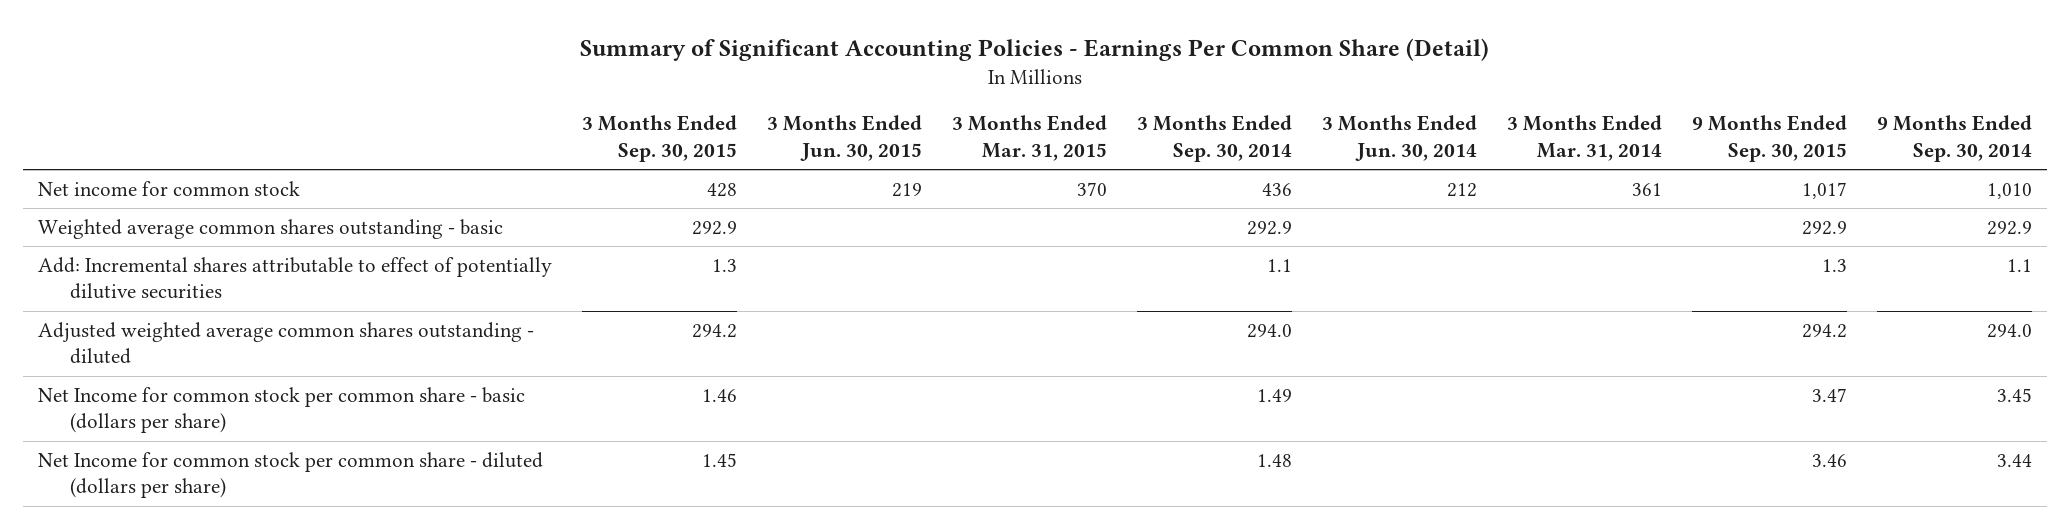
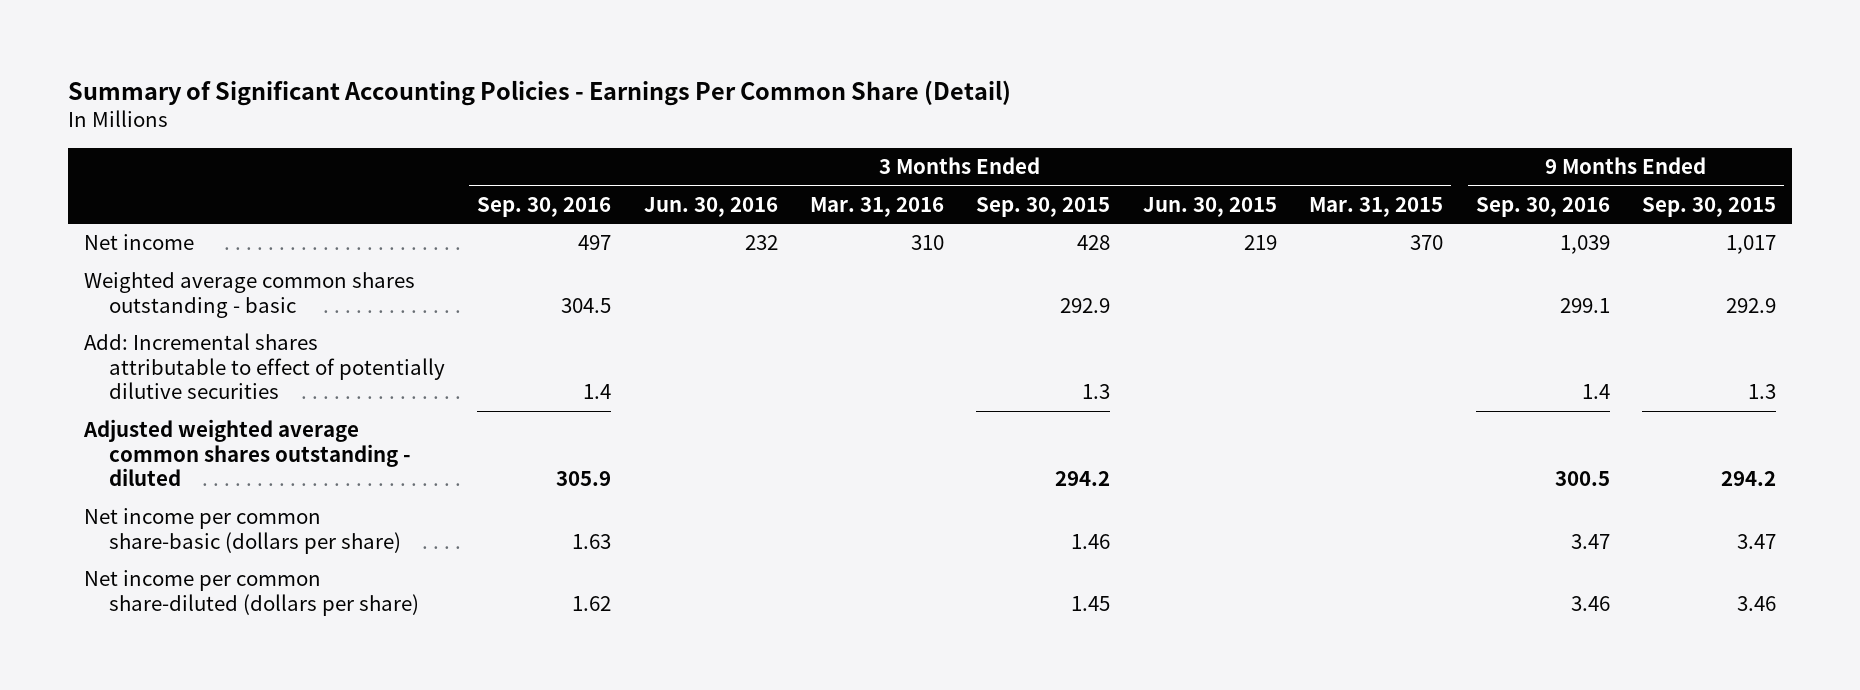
- | 3 Months Ended Sep. 30, 2015 | 3 Months Ended Jun. 30, 2015 | 3 Months Ended Mar. 31, 2015 | 3 Months Ended Sep. 30, 2014 | 3 Months Ended Jun. 30, 2014 | 3 Months Ended Mar. 31, 2014 | 9 Months Ended Sep. 30, 2015 | 9 Months Ended Sep. 30, 2014
+ | 3 Months Ended Sep. 30, 2016 | 3 Months Ended Jun. 30, 2016 | 3 Months Ended Mar. 31, 2016 | 3 Months Ended Sep. 30, 2015 | 3 Months Ended Jun. 30, 2015 | 3 Months Ended Mar. 31, 2015 | 9 Months Ended Sep. 30, 2016 | 9 Months Ended Sep. 30, 2015
- Net income for common stock | 428 | 219 | 370 | 436 | 212 | 361 | 1,017 | 1,010
+ Net income | 497 | 232 | 310 | 428 | 219 | 370 | 1,039 | 1,017
- Net Income for common stock per common share - basic (dollars per share) | 1.46 | | | 1.49 | | | 3.47 | 3.45
- Net Income for common stock per common share - diluted (dollars per share) | 1.45 | | | 1.48 | | | 3.46 | 3.44
+ Net income per common share-basic (dollars per share) | 1.63 | | | 1.46 | | | 3.47 | 3.47
+ Net income per common share-diluted (dollars per share) | 1.62 | | | 1.45 | | | 3.46 | 3.46

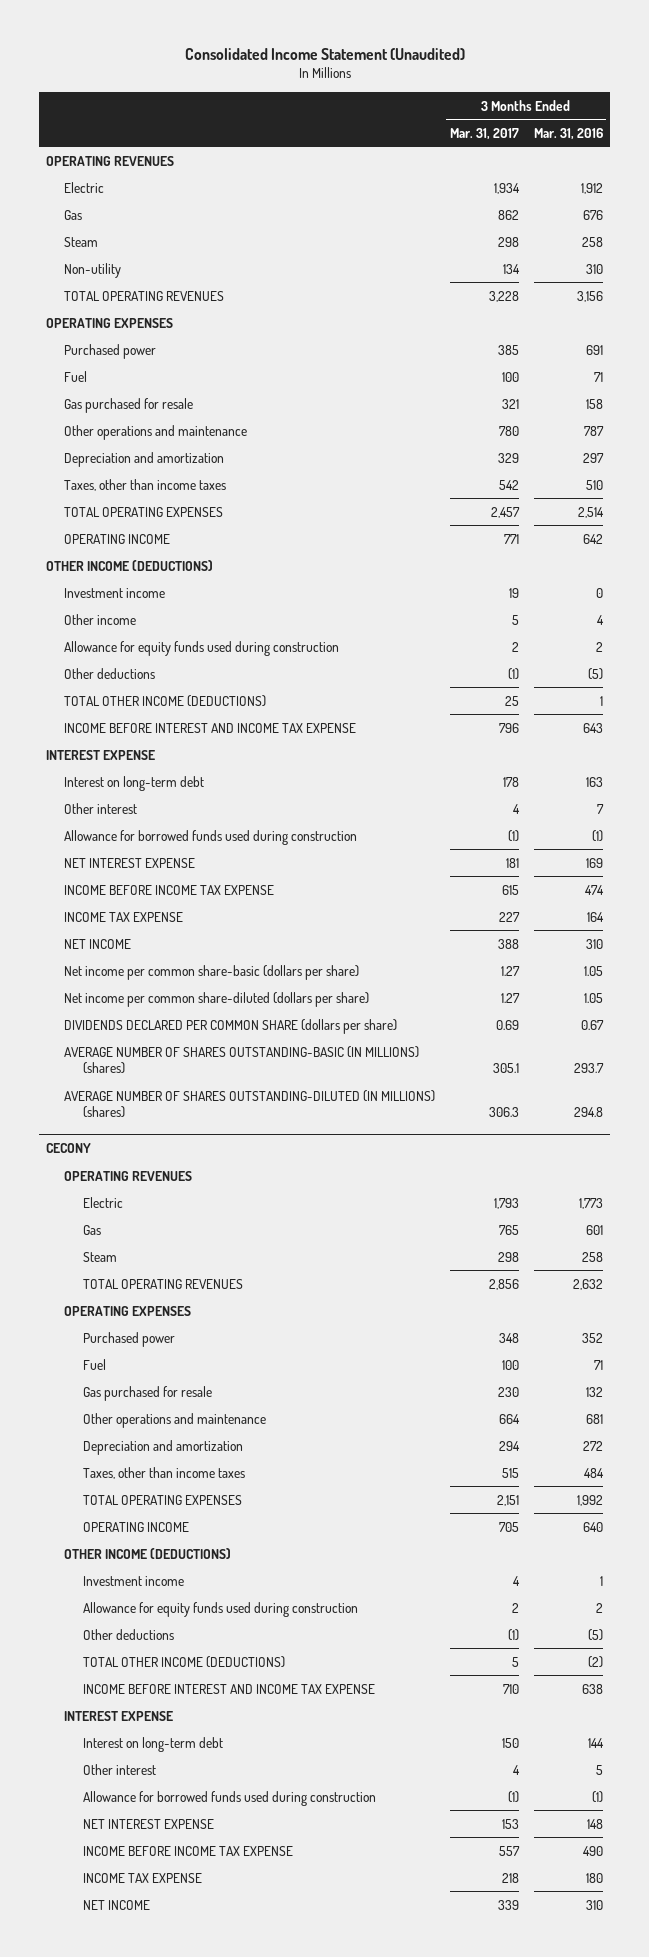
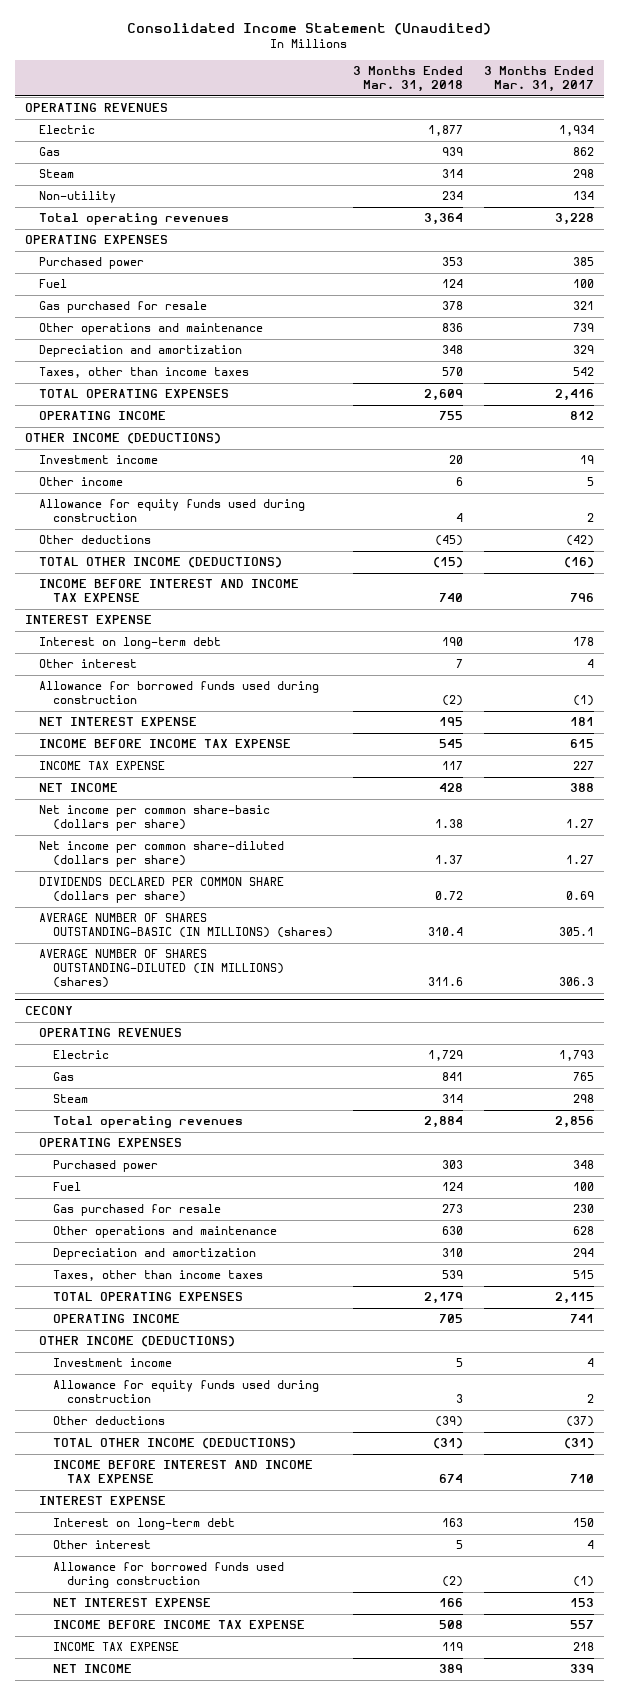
- | 3 Months Ended Mar. 31, 2017 | 3 Months Ended Mar. 31, 2016
+ | 3 Months Ended Mar. 31, 2018 | 3 Months Ended Mar. 31, 2017
- TOTAL OPERATING REVENUES | 3,228 | 3,156
+ Total operating revenues | 3,364 | 3,228
- Other operations and maintenance | 780 | 787
+ Other operations and maintenance | 836 | 739
- TOTAL OPERATING EXPENSES | 2,457 | 2,514
- OPERATING INCOME | 771 | 642
+ TOTAL OPERATING EXPENSES | 2,609 | 2,416
+ OPERATING INCOME | 755 | 812
- Other deductions | (1) | (5)
- TOTAL OTHER INCOME (DEDUCTIONS) | 25 | 1
+ Other deductions | (45) | (42)
+ TOTAL OTHER INCOME (DEDUCTIONS) | (15) | (16)
@ CECONY
- TOTAL OPERATING REVENUES | 2,856 | 2,632
+ Total operating revenues | 2,884 | 2,856
- Other operations and maintenance | 664 | 681
+ Other operations and maintenance | 630 | 628
- TOTAL OPERATING EXPENSES | 2,151 | 1,992
- OPERATING INCOME | 705 | 640
+ TOTAL OPERATING EXPENSES | 2,179 | 2,115
+ OPERATING INCOME | 705 | 741
- Other deductions | (1) | (5)
- TOTAL OTHER INCOME (DEDUCTIONS) | 5 | (2)
+ Other deductions | (39) | (37)
+ TOTAL OTHER INCOME (DEDUCTIONS) | (31) | (31)

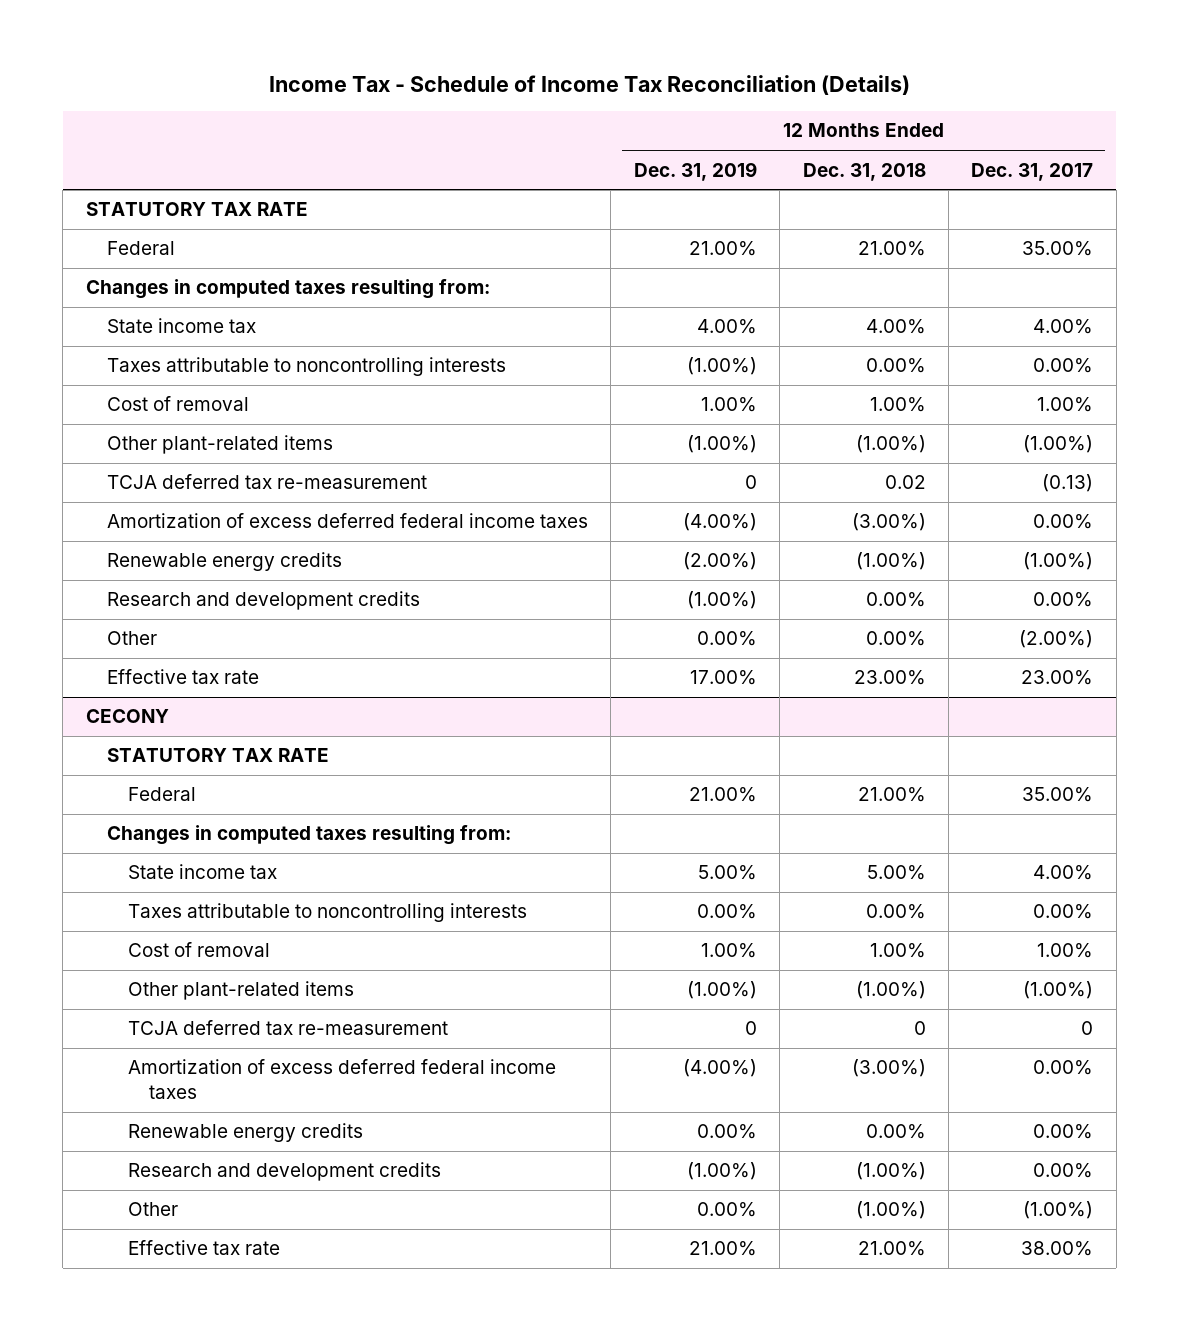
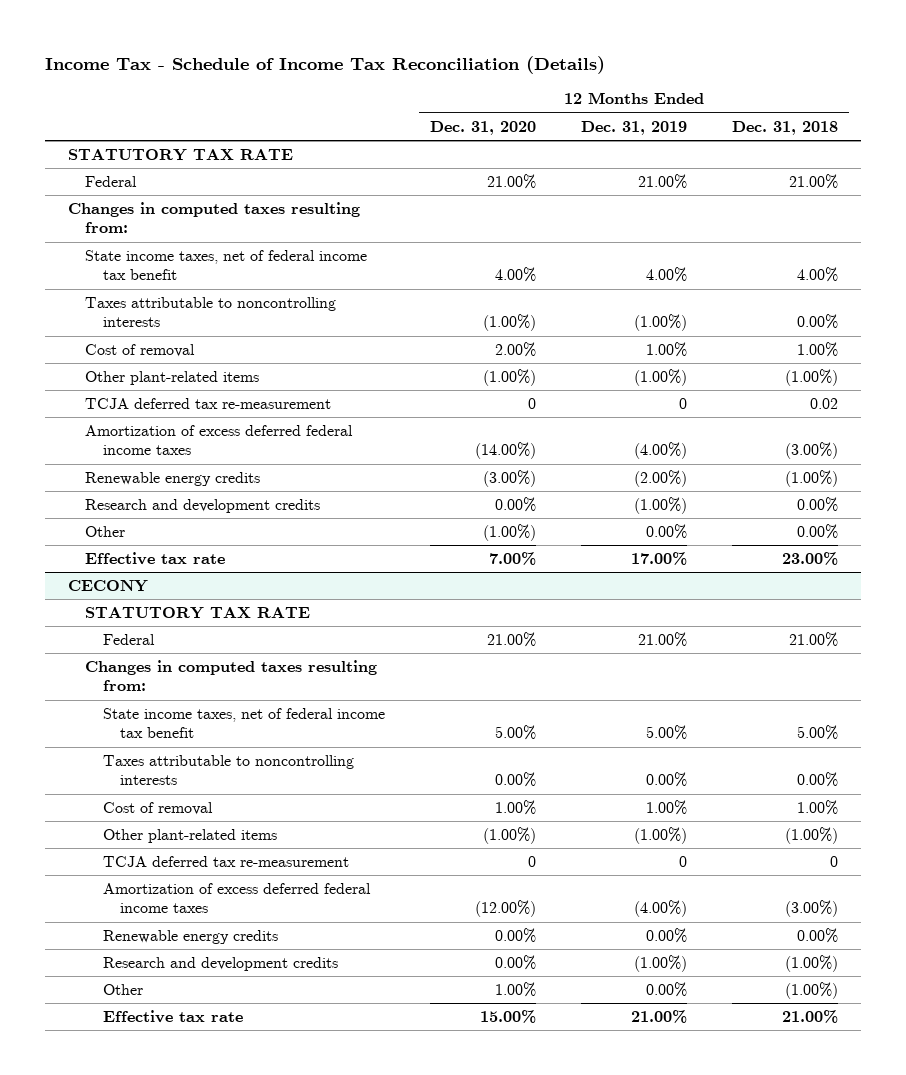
- | 12 Months Ended Dec. 31, 2019 | 12 Months Ended Dec. 31, 2018 | 12 Months Ended Dec. 31, 2017
+ | 12 Months Ended Dec. 31, 2020 | 12 Months Ended Dec. 31, 2019 | 12 Months Ended Dec. 31, 2018
- State income tax | 4.00% | 4.00% | 4.00%
+ State income taxes, net of federal income tax benefit | 4.00% | 4.00% | 4.00%
@ CECONY
- State income tax | 5.00% | 5.00% | 4.00%
+ State income taxes, net of federal income tax benefit | 5.00% | 5.00% | 5.00%

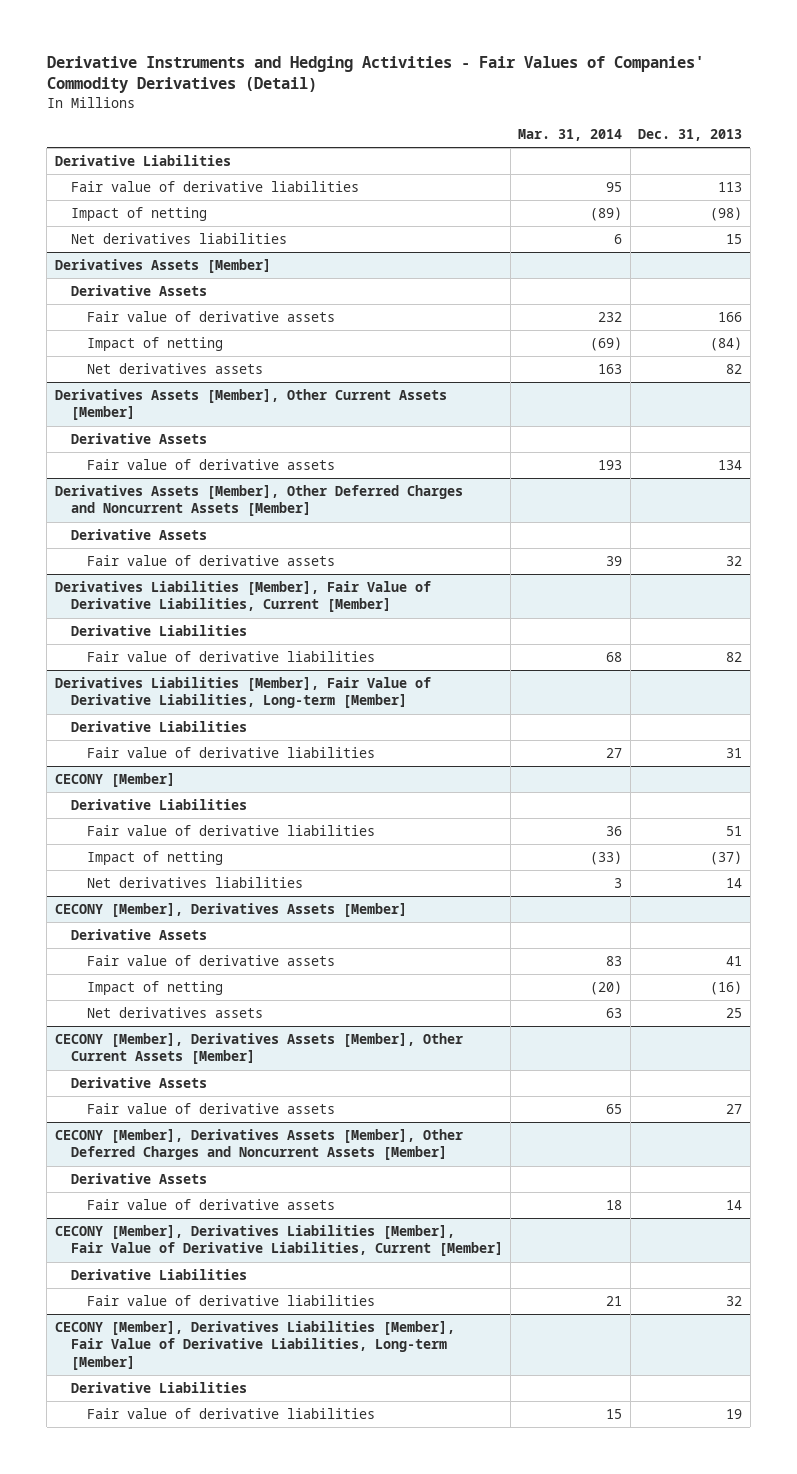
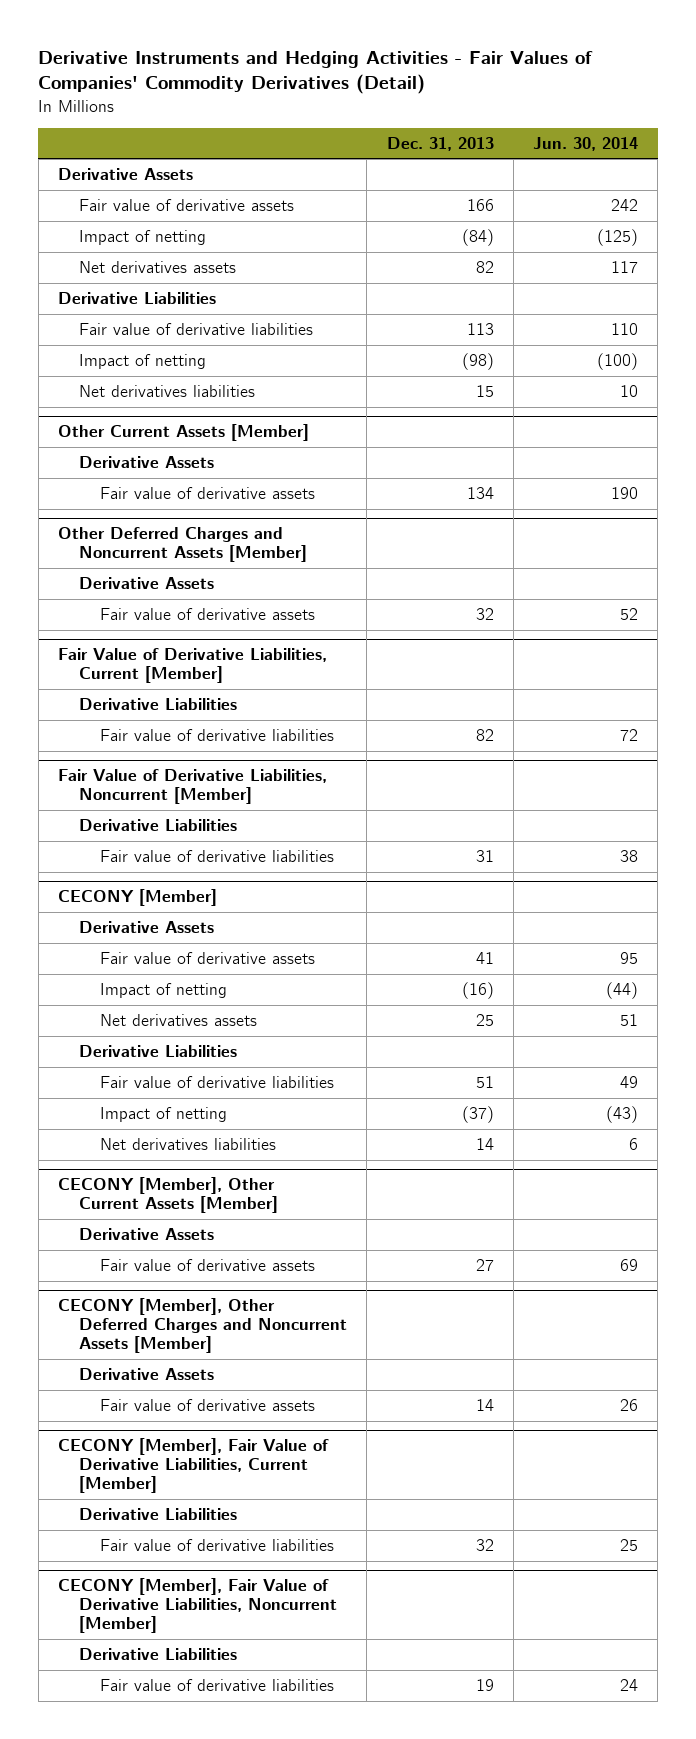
- | Mar. 31, 2014 | Dec. 31, 2013
+ | Dec. 31, 2013 | Jun. 30, 2014
- Derivatives Assets [Member]
- Derivatives Assets [Member], Other Current Assets [Member]
moved down: Derivative Liabilities
moved down: Fair value of derivative liabilities | 113 | 110
moved down: Impact of netting | (98) | (100)
moved down: Net derivatives liabilities | 15 | 10
+ Other Current Assets [Member]
- Derivatives Assets [Member], Other Deferred Charges and Noncurrent Assets [Member]
+ Other Deferred Charges and Noncurrent Assets [Member]
- Derivatives Liabilities [Member], Fair Value of Derivative Liabilities, Current [Member]
+ Fair Value of Derivative Liabilities, Current [Member]
- Derivatives Liabilities [Member], Fair Value of Derivative Liabilities, Long-term [Member]
+ Fair Value of Derivative Liabilities, Noncurrent [Member]
- CECONY [Member], Derivatives Assets [Member]
- CECONY [Member], Derivatives Assets [Member], Other Current Assets [Member]
@ CECONY [Member]
moved down: Derivative Liabilities
moved down: Fair value of derivative liabilities | 51 | 49
moved down: Impact of netting | (37) | (43)
moved down: Net derivatives liabilities | 14 | 6
+ CECONY [Member], Other Current Assets [Member]
- CECONY [Member], Derivatives Assets [Member], Other Deferred Charges and Noncurrent Assets [Member]
+ CECONY [Member], Other Deferred Charges and Noncurrent Assets [Member]
- CECONY [Member], Derivatives Liabilities [Member], Fair Value of Derivative Liabilities, Current [Member]
+ CECONY [Member], Fair Value of Derivative Liabilities, Current [Member]
- CECONY [Member], Derivatives Liabilities [Member], Fair Value of Derivative Liabilities, Long-term [Member]
+ CECONY [Member], Fair Value of Derivative Liabilities, Noncurrent [Member]

